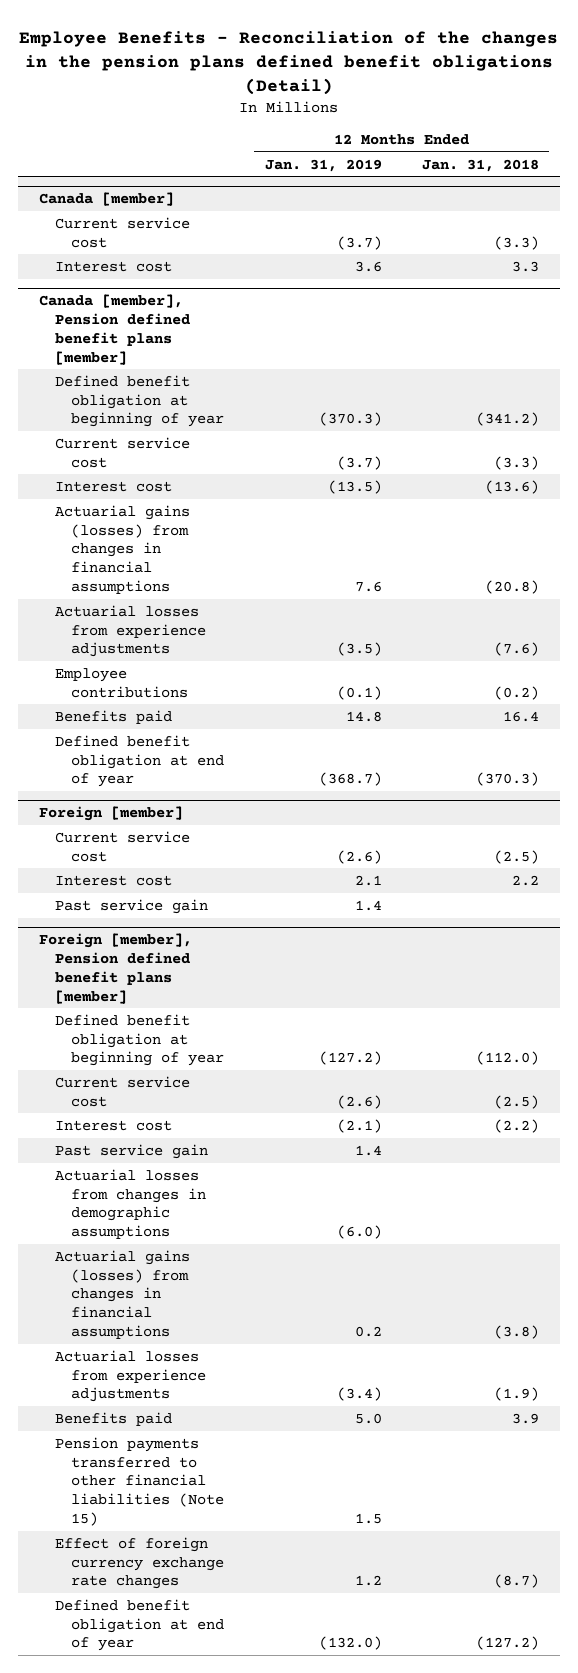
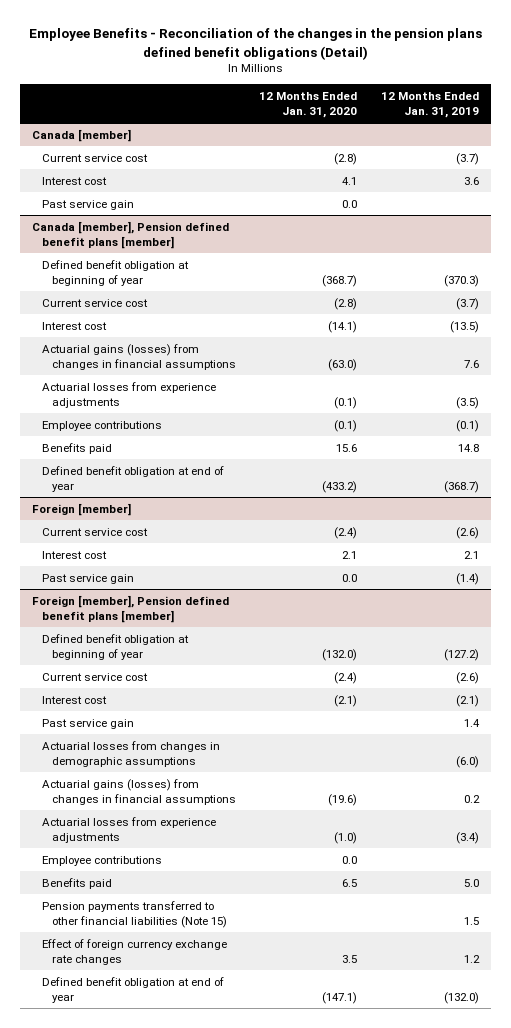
- | 12 Months Ended Jan. 31, 2019 | 12 Months Ended Jan. 31, 2018
+ | 12 Months Ended Jan. 31, 2020 | 12 Months Ended Jan. 31, 2019
@ Canada [member]
+ Past service gain | 0.0 |
@ Foreign [member]
- Past service gain | 1.4 |
+ Past service gain | 0.0 | (1.4)
@ Foreign [member], Pension defined benefit plans [member]
+ Employee contributions | 0.0 |

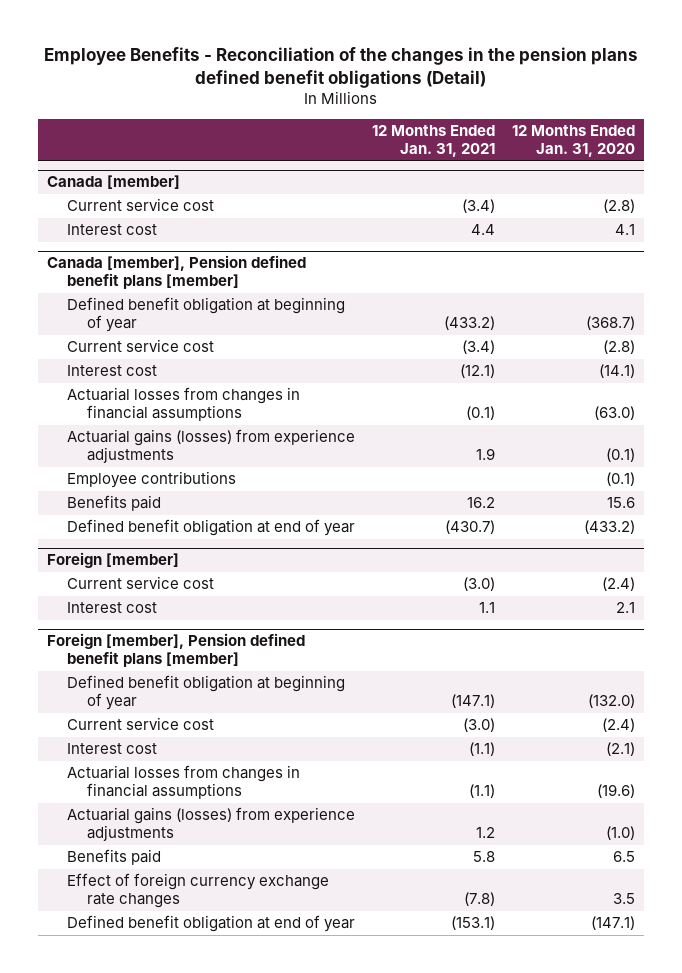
- | 12 Months Ended Jan. 31, 2020 | 12 Months Ended Jan. 31, 2019
+ | 12 Months Ended Jan. 31, 2021 | 12 Months Ended Jan. 31, 2020
@ Canada [member]
- Past service gain | 0.0 |
@ Canada [member], Pension defined benefit plans [member]
- Actuarial gains (losses) from changes in financial assumptions | (63.0) | 7.6
- Actuarial losses from experience adjustments | (0.1) | (3.5)
+ Actuarial losses from changes in financial assumptions | (0.1) | (63.0)
+ Actuarial gains (losses) from experience adjustments | 1.9 | (0.1)
@ Foreign [member]
- Past service gain | 0.0 | (1.4)
@ Foreign [member], Pension defined benefit plans [member]
- Past service gain | | 1.4
- Actuarial losses from changes in demographic assumptions | | (6.0)
- Actuarial gains (losses) from changes in financial assumptions | (19.6) | 0.2
- Actuarial losses from experience adjustments | (1.0) | (3.4)
- Employee contributions | 0.0 |
+ Actuarial losses from changes in financial assumptions | (1.1) | (19.6)
+ Actuarial gains (losses) from experience adjustments | 1.2 | (1.0)
- Pension payments transferred to other financial liabilities (Note 15) | | 1.5

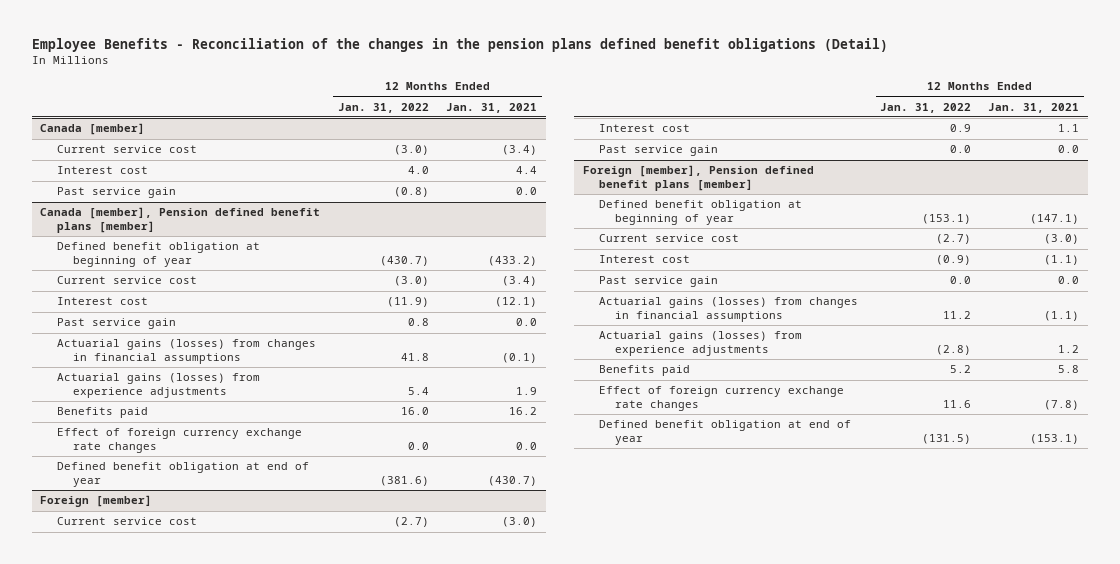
- | 12 Months Ended Jan. 31, 2021 | 12 Months Ended Jan. 31, 2020
+ | 12 Months Ended Jan. 31, 2022 | 12 Months Ended Jan. 31, 2021
@ Canada [member]
+ Past service gain | (0.8) | 0.0
@ Canada [member], Pension defined benefit plans [member]
- Actuarial losses from changes in financial assumptions | (0.1) | (63.0)
+ Past service gain | 0.8 | 0.0
+ Actuarial gains (losses) from changes in financial assumptions | 41.8 | (0.1)
- Employee contributions | | (0.1)
+ Effect of foreign currency exchange rate changes | 0.0 | 0.0
@ Foreign [member]
+ Past service gain | 0.0 | 0.0
@ Foreign [member], Pension defined benefit plans [member]
- Actuarial losses from changes in financial assumptions | (1.1) | (19.6)
+ Past service gain | 0.0 | 0.0
+ Actuarial gains (losses) from changes in financial assumptions | 11.2 | (1.1)

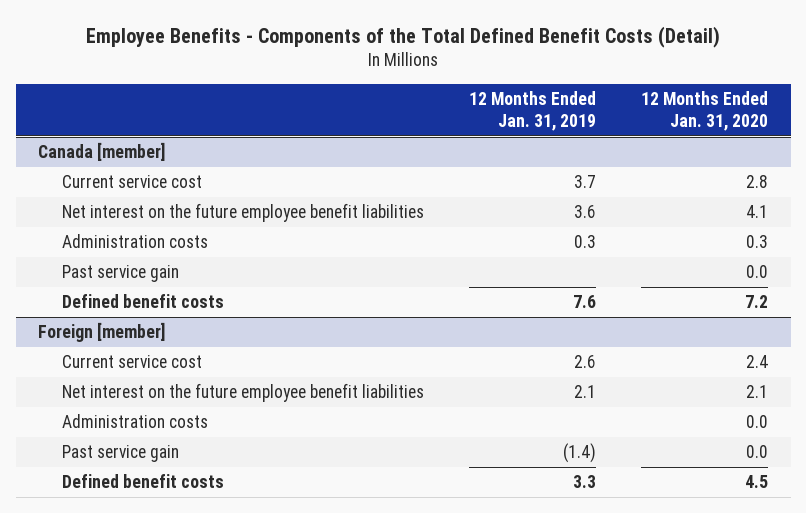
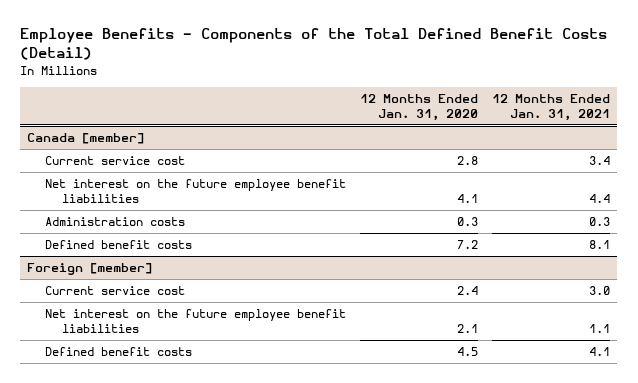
- | 12 Months Ended Jan. 31, 2019 | 12 Months Ended Jan. 31, 2020
+ | 12 Months Ended Jan. 31, 2020 | 12 Months Ended Jan. 31, 2021
@ Canada [member]
- Past service gain | | 0.0
@ Foreign [member]
- Administration costs | | 0.0
- Past service gain | (1.4) | 0.0

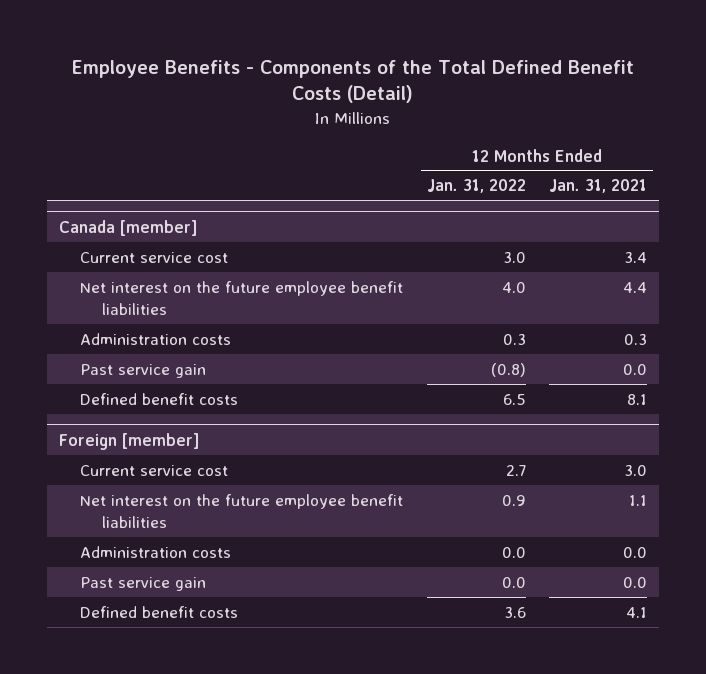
- | 12 Months Ended Jan. 31, 2020 | 12 Months Ended Jan. 31, 2021
+ | 12 Months Ended Jan. 31, 2022 | 12 Months Ended Jan. 31, 2021
@ Canada [member]
+ Past service gain | (0.8) | 0.0
@ Foreign [member]
+ Administration costs | 0.0 | 0.0
+ Past service gain | 0.0 | 0.0

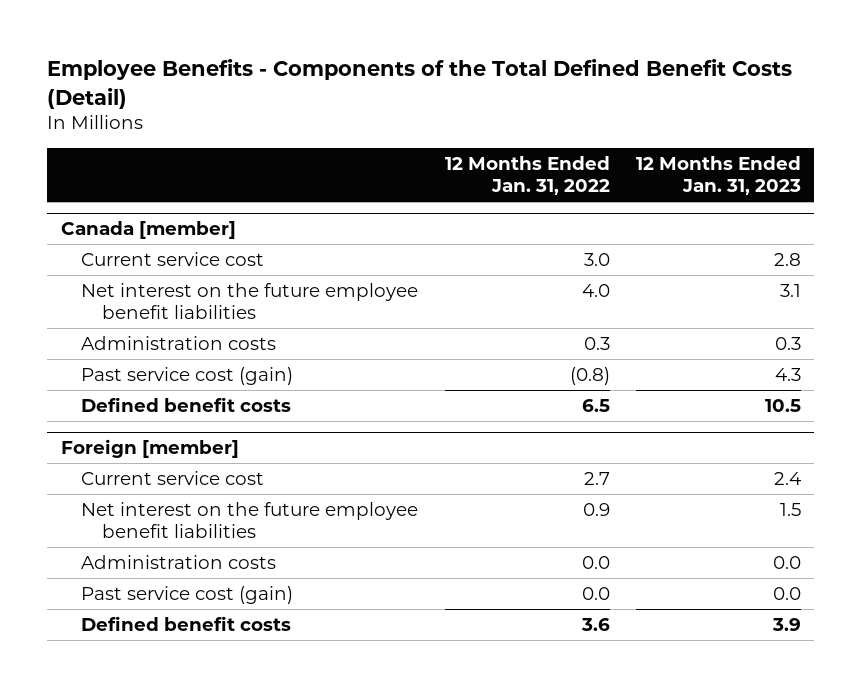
- | 12 Months Ended Jan. 31, 2022 | 12 Months Ended Jan. 31, 2021
+ | 12 Months Ended Jan. 31, 2022 | 12 Months Ended Jan. 31, 2023
@ Canada [member]
- Past service gain | (0.8) | 0.0
+ Past service cost (gain) | (0.8) | 4.3
@ Foreign [member]
- Past service gain | 0.0 | 0.0
+ Past service cost (gain) | 0.0 | 0.0

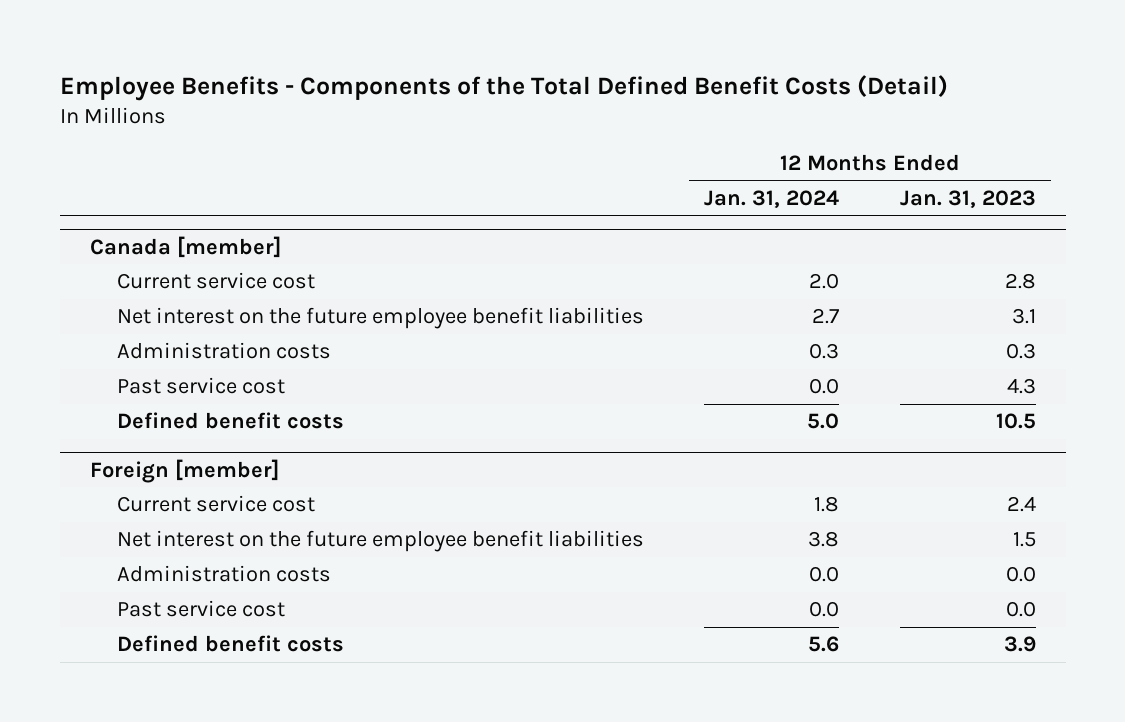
- | 12 Months Ended Jan. 31, 2022 | 12 Months Ended Jan. 31, 2023
+ | 12 Months Ended Jan. 31, 2024 | 12 Months Ended Jan. 31, 2023
@ Canada [member]
- Past service cost (gain) | (0.8) | 4.3
+ Past service cost | 0.0 | 4.3
@ Foreign [member]
- Past service cost (gain) | 0.0 | 0.0
+ Past service cost | 0.0 | 0.0

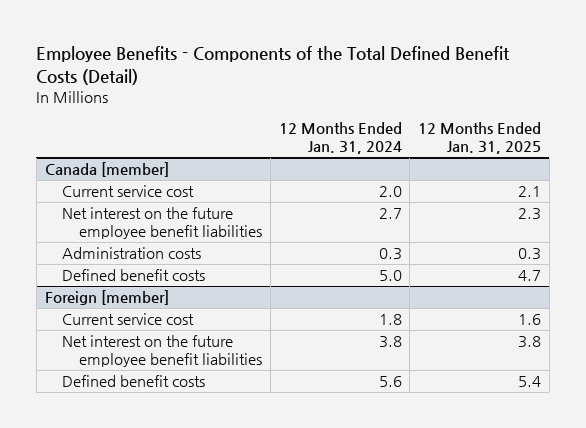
- | 12 Months Ended Jan. 31, 2024 | 12 Months Ended Jan. 31, 2023
+ | 12 Months Ended Jan. 31, 2024 | 12 Months Ended Jan. 31, 2025
@ Canada [member]
- Past service cost | 0.0 | 4.3
@ Foreign [member]
- Administration costs | 0.0 | 0.0
- Past service cost | 0.0 | 0.0

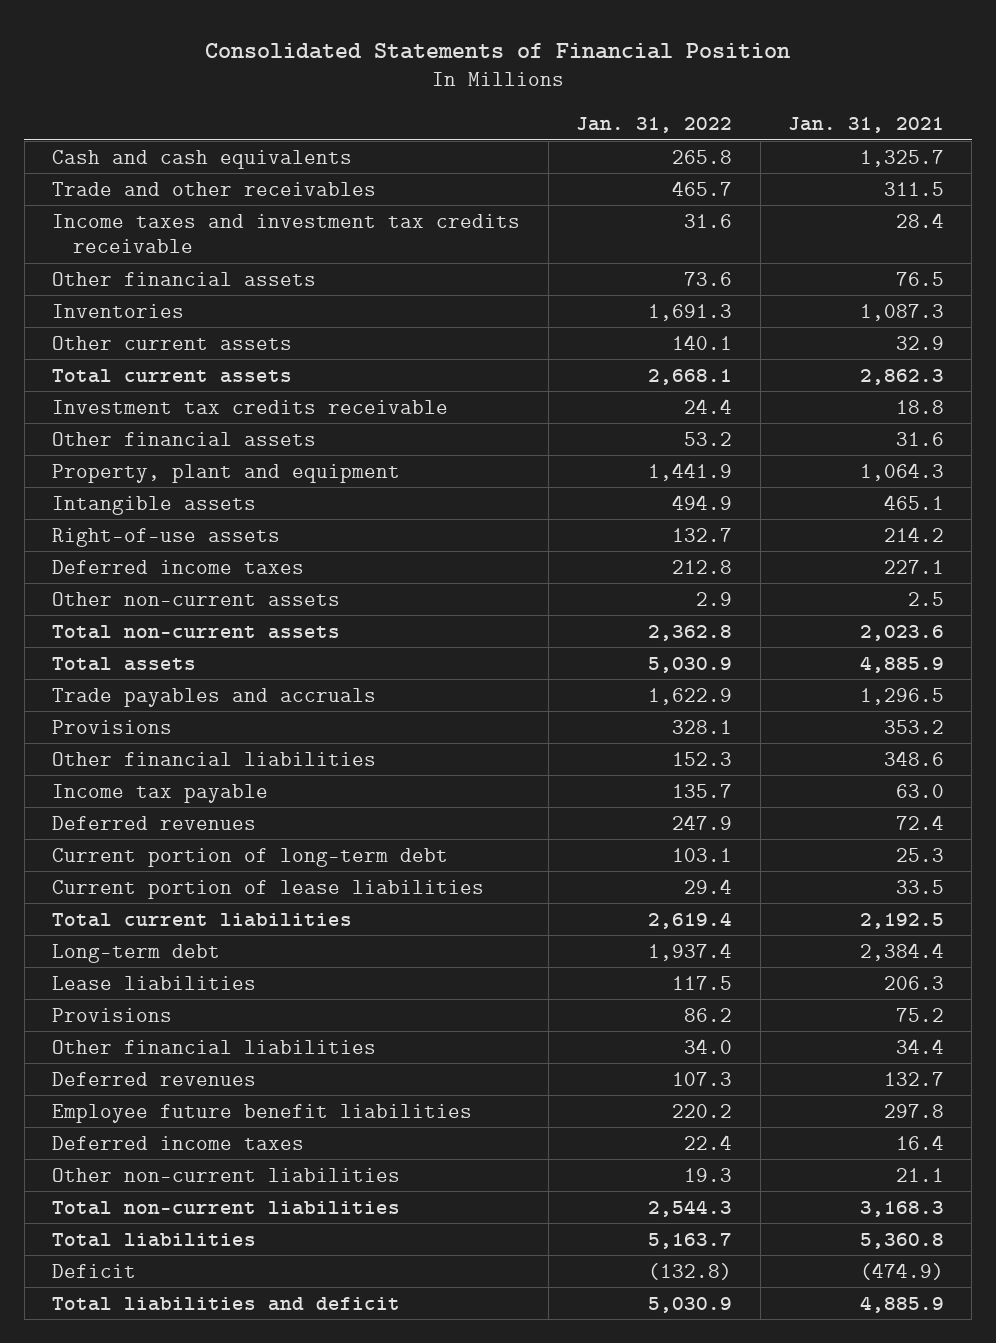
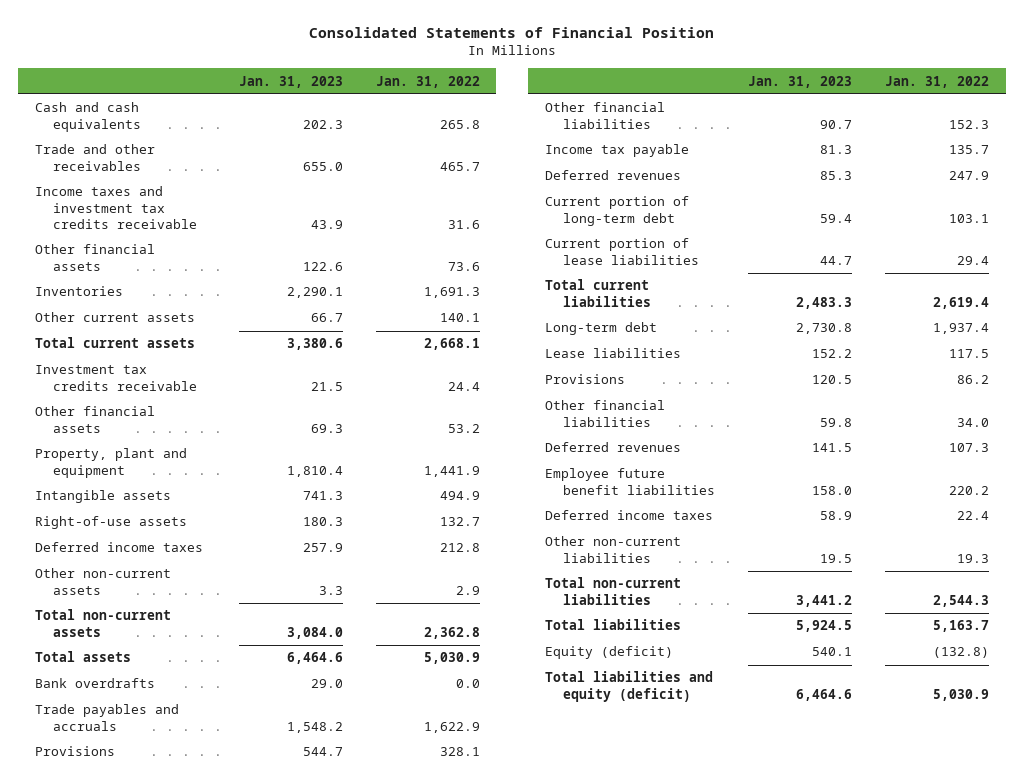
- | Jan. 31, 2022 | Jan. 31, 2021
+ | Jan. 31, 2023 | Jan. 31, 2022
+ Bank overdrafts | 29.0 | 0.0
- Deficit | (132.8) | (474.9)
- Total liabilities and deficit | 5,030.9 | 4,885.9
+ Equity (deficit) | 540.1 | (132.8)
+ Total liabilities and equity (deficit) | 6,464.6 | 5,030.9

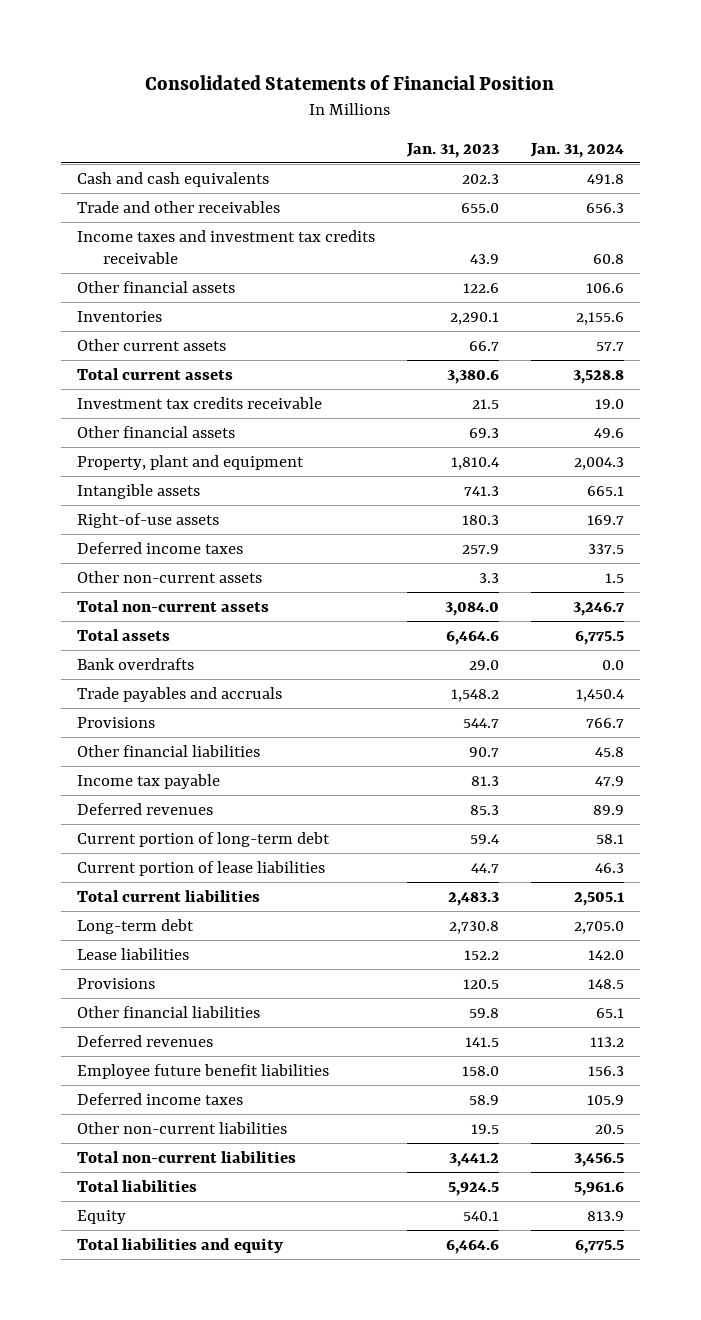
- | Jan. 31, 2023 | Jan. 31, 2022
+ | Jan. 31, 2023 | Jan. 31, 2024
- Equity (deficit) | 540.1 | (132.8)
- Total liabilities and equity (deficit) | 6,464.6 | 5,030.9
+ Equity | 540.1 | 813.9
+ Total liabilities and equity | 6,464.6 | 6,775.5

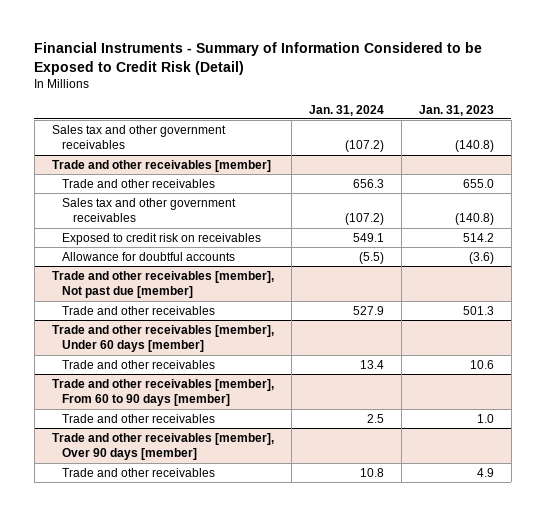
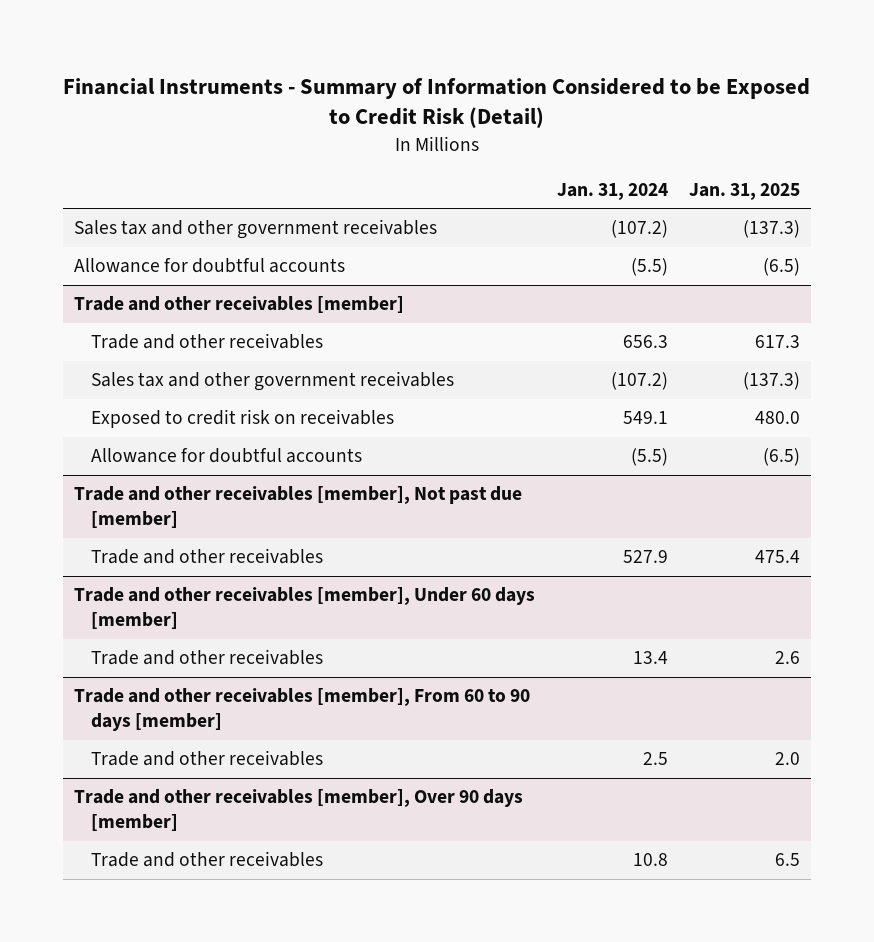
- | Jan. 31, 2024 | Jan. 31, 2023
+ | Jan. 31, 2024 | Jan. 31, 2025
+ Allowance for doubtful accounts | (5.5) | (6.5)

